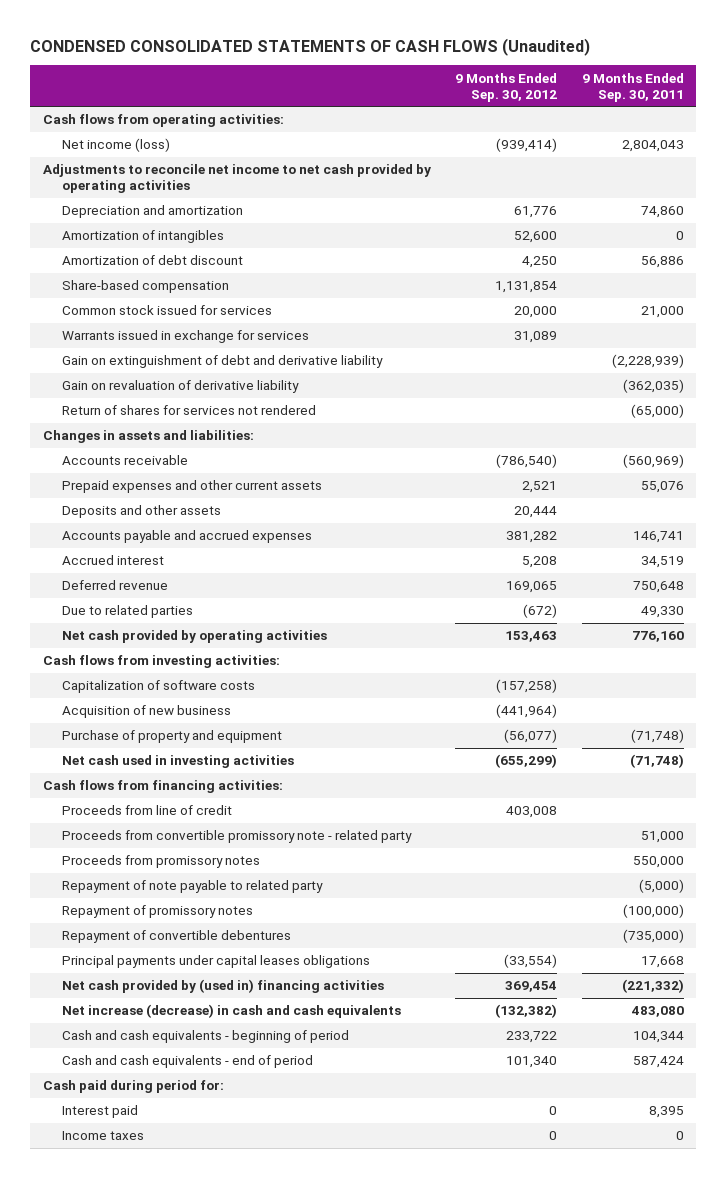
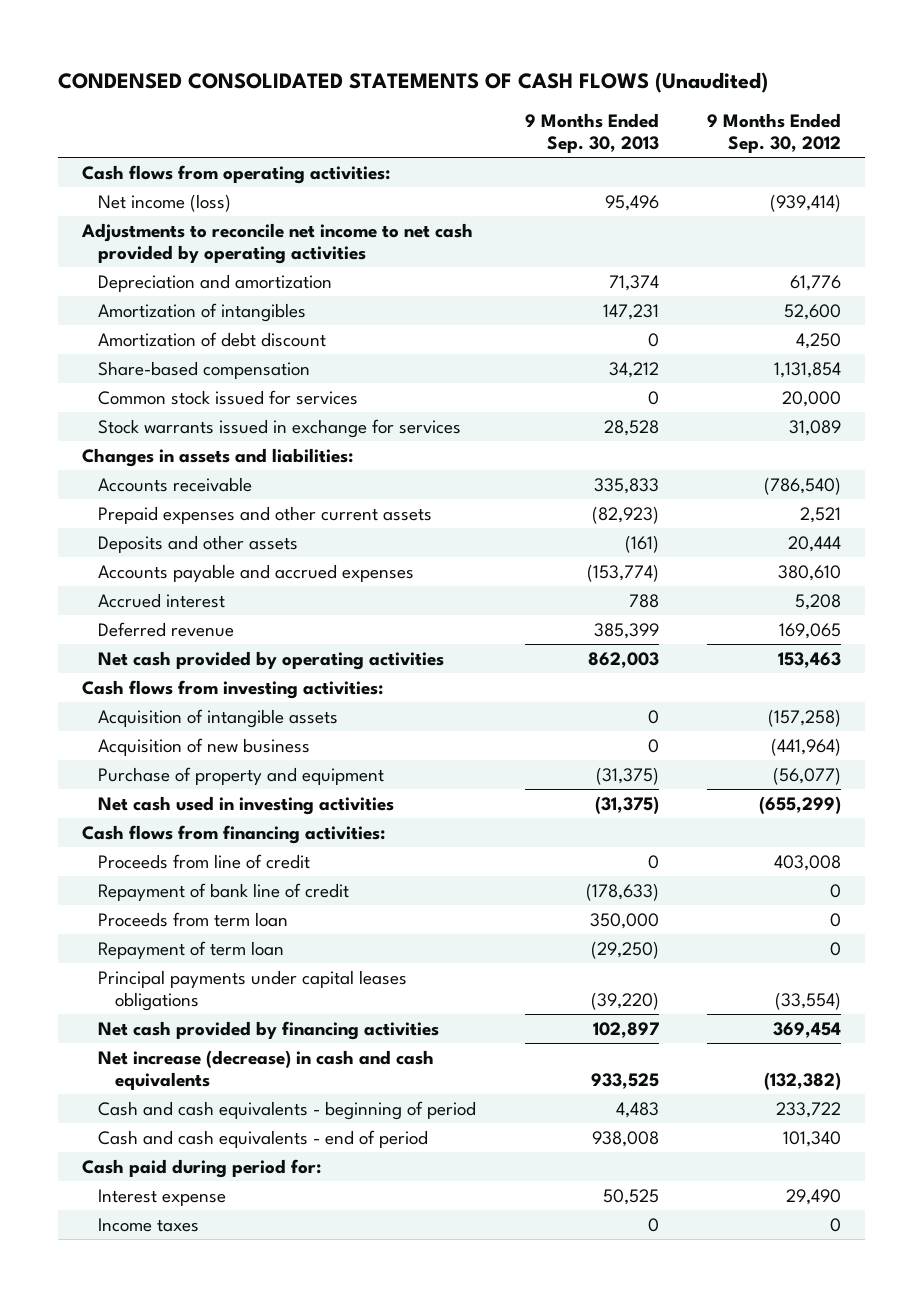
- | 9 Months Ended Sep. 30, 2012 | 9 Months Ended Sep. 30, 2011
+ | 9 Months Ended Sep. 30, 2013 | 9 Months Ended Sep. 30, 2012
- Warrants issued in exchange for services | 31,089 |
- Gain on extinguishment of debt and derivative liability | | (2,228,939)
- Gain on revaluation of derivative liability | | (362,035)
- Return of shares for services not rendered | | (65,000)
+ Stock warrants issued in exchange for services | 28,528 | 31,089
- Accounts payable and accrued expenses | 381,282 | 146,741
+ Accounts payable and accrued expenses | (153,774) | 380,610
- Due to related parties | (672) | 49,330
- Capitalization of software costs | (157,258) |
+ Acquisition of intangible assets | 0 | (157,258)
- Proceeds from convertible promissory note - related party | | 51,000
- Proceeds from promissory notes | | 550,000
- Repayment of note payable to related party | | (5,000)
- Repayment of promissory notes | | (100,000)
- Repayment of convertible debentures | | (735,000)
+ Repayment of bank line of credit | (178,633) | 0
+ Proceeds from term loan | 350,000 | 0
+ Repayment of term loan | (29,250) | 0
- Net cash provided by (used in) financing activities | 369,454 | (221,332)
+ Net cash provided by financing activities | 102,897 | 369,454
- Interest paid | 0 | 8,395
+ Interest expense | 50,525 | 29,490

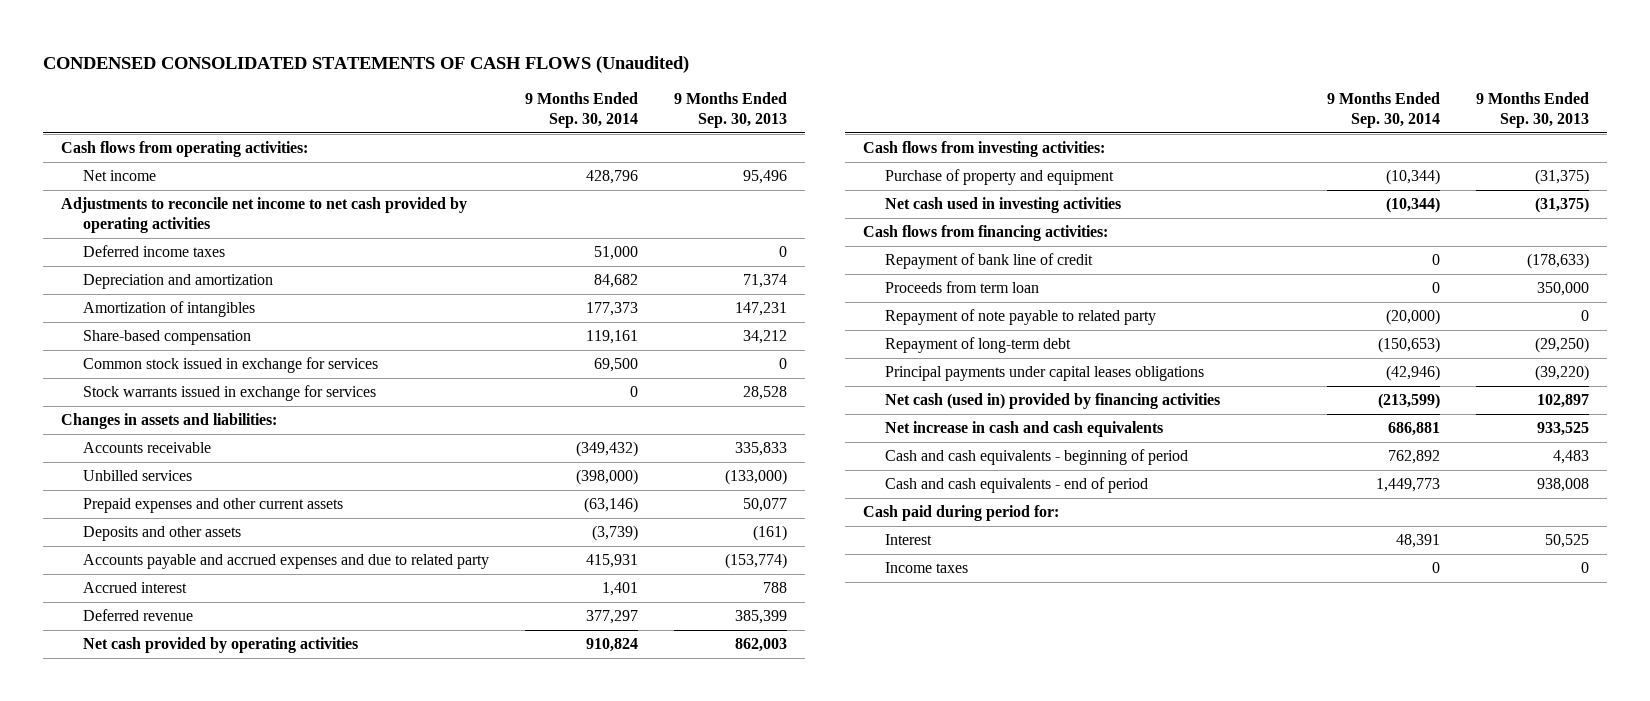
- | 9 Months Ended Sep. 30, 2013 | 9 Months Ended Sep. 30, 2012
+ | 9 Months Ended Sep. 30, 2014 | 9 Months Ended Sep. 30, 2013
- Net income (loss) | 95,496 | (939,414)
+ Net income | 428,796 | 95,496
+ Deferred income taxes | 51,000 | 0
- Amortization of debt discount | 0 | 4,250
- Common stock issued for services | 0 | 20,000
+ Common stock issued in exchange for services | 69,500 | 0
- Prepaid expenses and other current assets | (82,923) | 2,521
+ Unbilled services | (398,000) | (133,000)
+ Prepaid expenses and other current assets | (63,146) | 50,077
- Accounts payable and accrued expenses | (153,774) | 380,610
+ Accounts payable and accrued expenses and due to related party | 415,931 | (153,774)
- Acquisition of intangible assets | 0 | (157,258)
- Acquisition of new business | 0 | (441,964)
- Proceeds from line of credit | 0 | 403,008
- Repayment of term loan | (29,250) | 0
+ Repayment of note payable to related party | (20,000) | 0
+ Repayment of long-term debt | (150,653) | (29,250)
- Net cash provided by financing activities | 102,897 | 369,454
- Net increase (decrease) in cash and cash equivalents | 933,525 | (132,382)
+ Net cash (used in) provided by financing activities | (213,599) | 102,897
+ Net increase in cash and cash equivalents | 686,881 | 933,525
- Interest expense | 50,525 | 29,490
+ Interest | 48,391 | 50,525

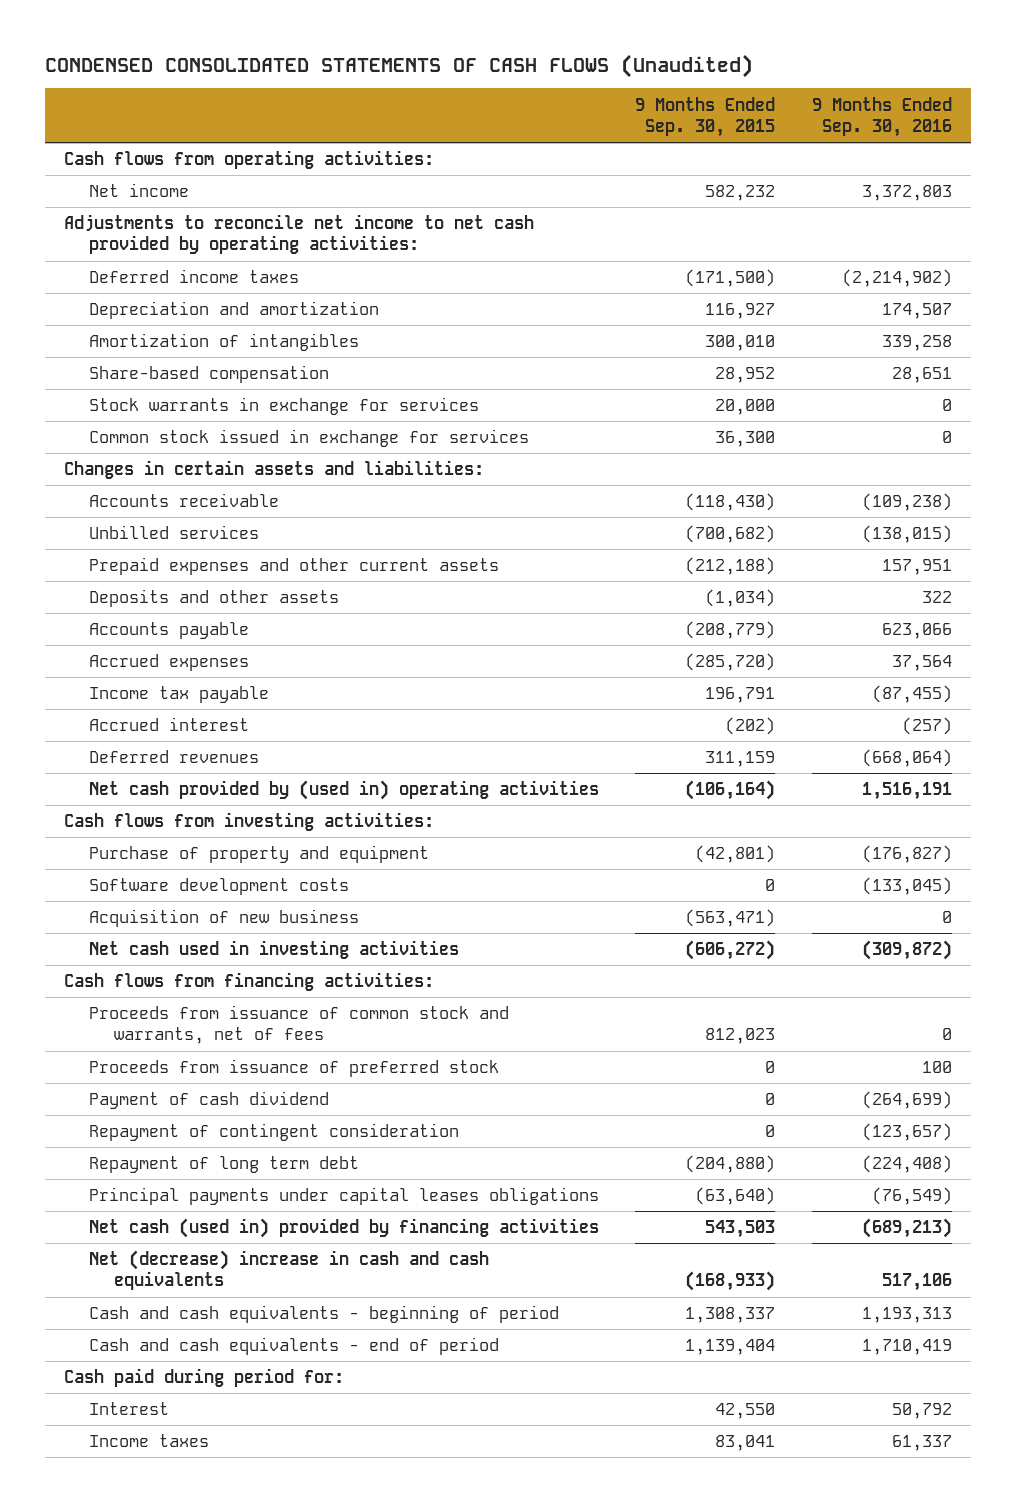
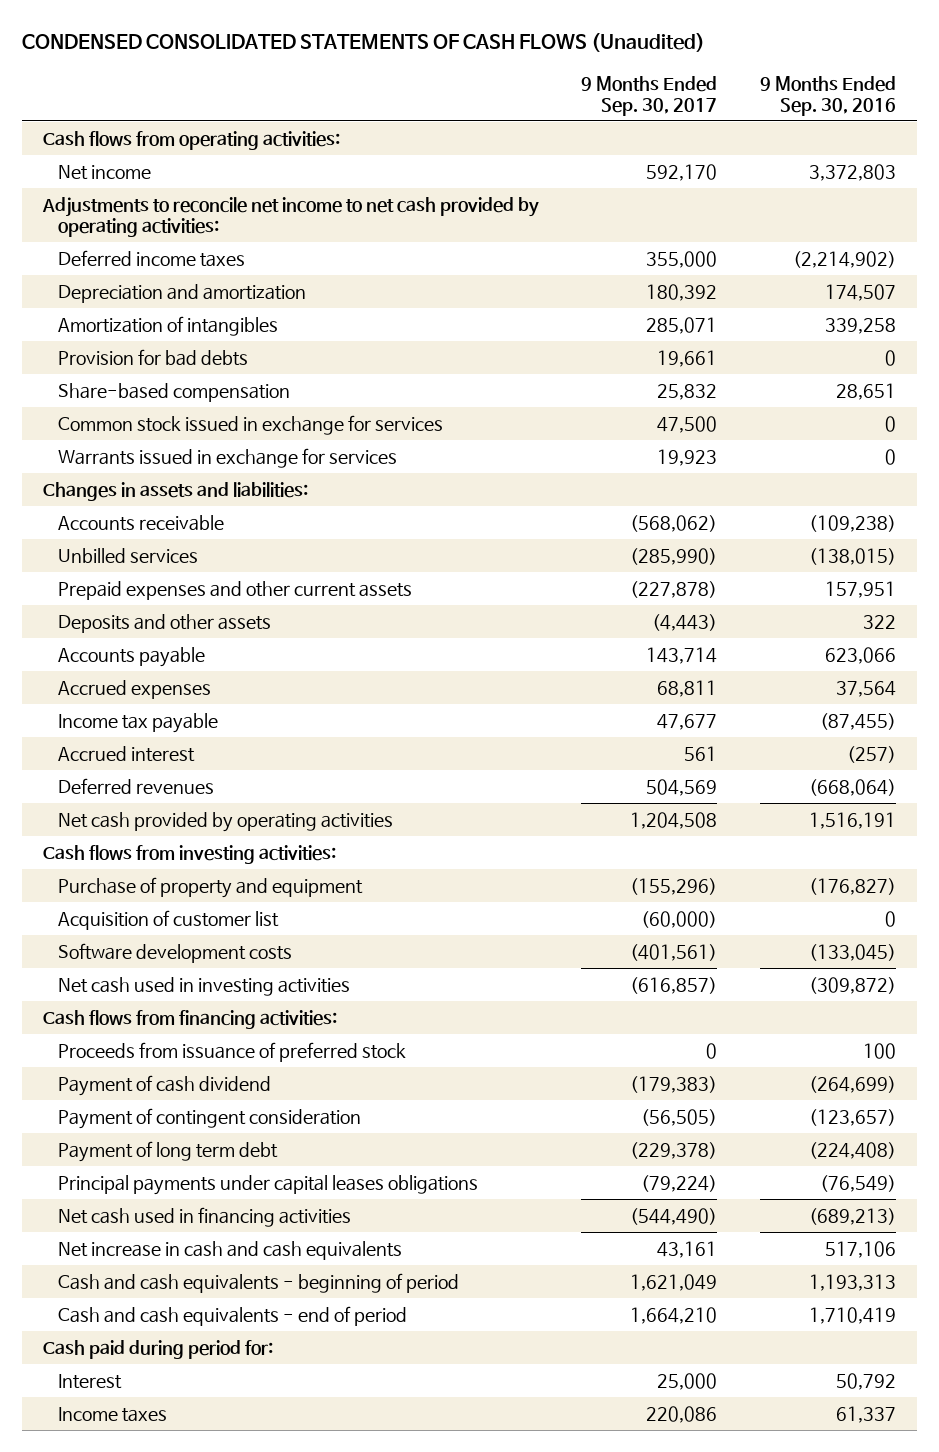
- | 9 Months Ended Sep. 30, 2015 | 9 Months Ended Sep. 30, 2016
+ | 9 Months Ended Sep. 30, 2017 | 9 Months Ended Sep. 30, 2016
+ Provision for bad debts | 19,661 | 0
- Stock warrants in exchange for services | 20,000 | 0
- Changes in certain assets and liabilities:
+ Warrants issued in exchange for services | 19,923 | 0
+ Changes in assets and liabilities:
- Net cash provided by (used in) operating activities | (106,164) | 1,516,191
+ Net cash provided by operating activities | 1,204,508 | 1,516,191
+ Acquisition of customer list | (60,000) | 0
- Acquisition of new business | (563,471) | 0
- Proceeds from issuance of common stock and warrants, net of fees | 812,023 | 0
- Repayment of contingent consideration | 0 | (123,657)
- Repayment of long term debt | (204,880) | (224,408)
+ Payment of contingent consideration | (56,505) | (123,657)
+ Payment of long term debt | (229,378) | (224,408)
- Net cash (used in) provided by financing activities | 543,503 | (689,213)
- Net (decrease) increase in cash and cash equivalents | (168,933) | 517,106
+ Net cash used in financing activities | (544,490) | (689,213)
+ Net increase in cash and cash equivalents | 43,161 | 517,106

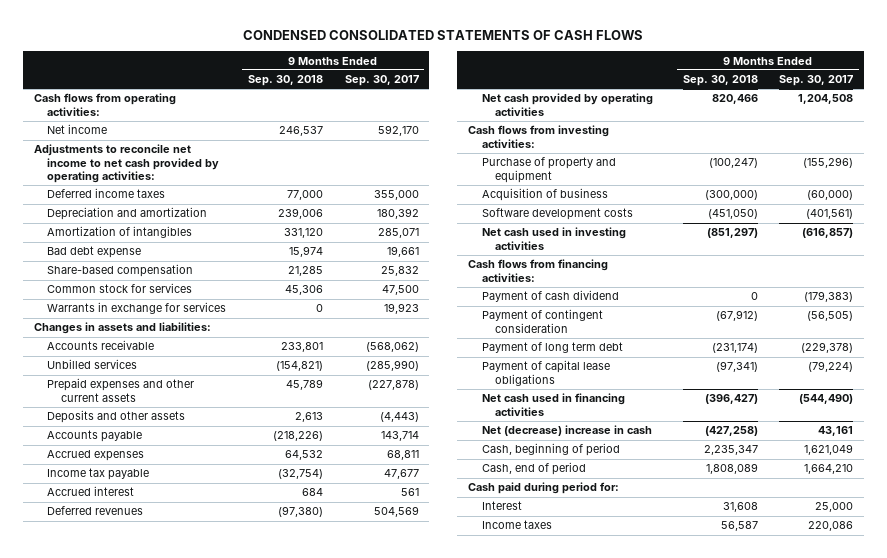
- CONDENSED CONSOLIDATED STATEMENTS OF CASH FLOWS (Unaudited)
+ CONDENSED CONSOLIDATED STATEMENTS OF CASH FLOWS
- | 9 Months Ended Sep. 30, 2017 | 9 Months Ended Sep. 30, 2016
+ | 9 Months Ended Sep. 30, 2018 | 9 Months Ended Sep. 30, 2017
- Provision for bad debts | 19,661 | 0
+ Bad debt expense | 15,974 | 19,661
- Common stock issued in exchange for services | 47,500 | 0
- Warrants issued in exchange for services | 19,923 | 0
+ Common stock for services | 45,306 | 47,500
+ Warrants in exchange for services | 0 | 19,923
- Acquisition of customer list | (60,000) | 0
+ Acquisition of business | (300,000) | (60,000)
- Proceeds from issuance of preferred stock | 0 | 100
- Principal payments under capital leases obligations | (79,224) | (76,549)
+ Payment of capital lease obligations | (97,341) | (79,224)
- Net increase in cash and cash equivalents | 43,161 | 517,106
- Cash and cash equivalents - beginning of period | 1,621,049 | 1,193,313
- Cash and cash equivalents - end of period | 1,664,210 | 1,710,419
+ Net (decrease) increase in cash | (427,258) | 43,161
+ Cash, beginning of period | 2,235,347 | 1,621,049
+ Cash, end of period | 1,808,089 | 1,664,210

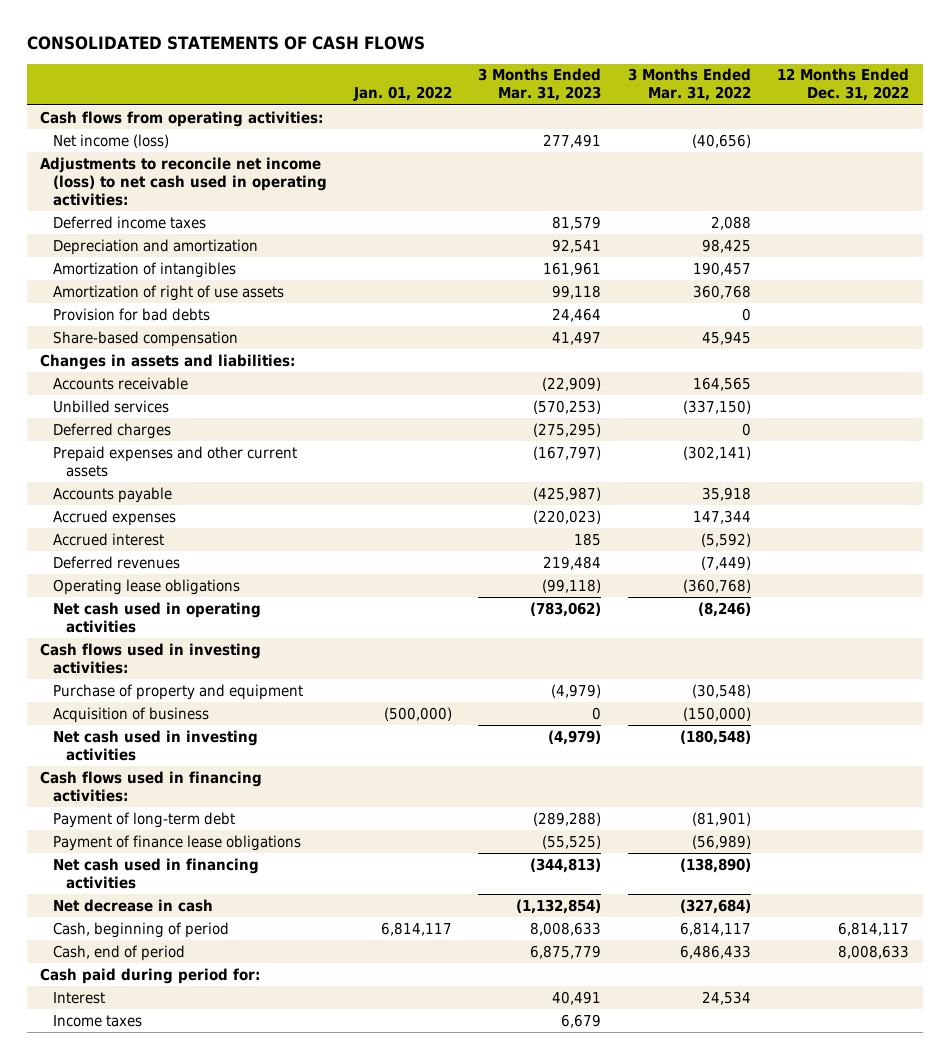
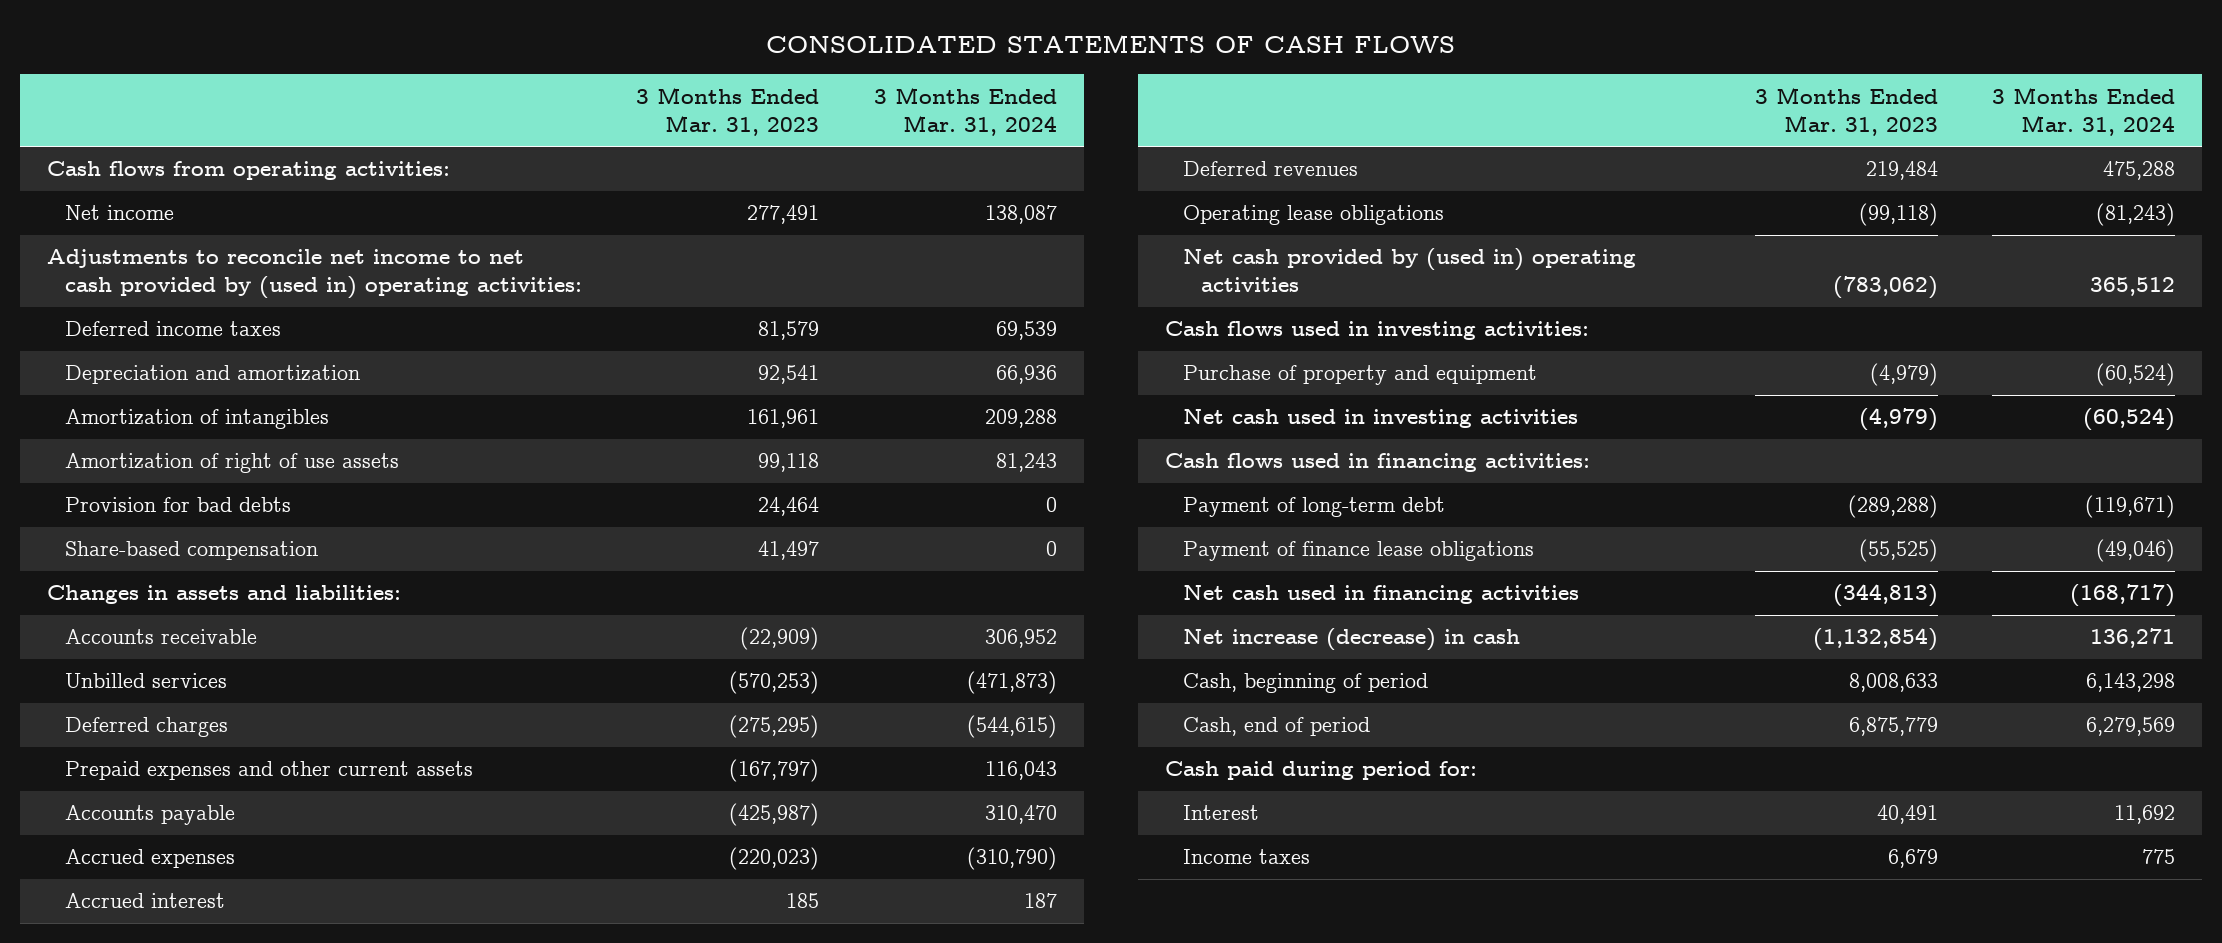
- | Jan. 01, 2022 | 3 Months Ended Mar. 31, 2023 | 3 Months Ended Mar. 31, 2022 | 12 Months Ended Dec. 31, 2022
+ | 3 Months Ended Mar. 31, 2023 | 3 Months Ended Mar. 31, 2024
- Net income (loss) | | 277,491 | (40,656) |
- Adjustments to reconcile net income (loss) to net cash used in operating activities:
+ Net income | 277,491 | 138,087
+ Adjustments to reconcile net income to net cash provided by (used in) operating activities:
- Net cash used in operating activities | | (783,062) | (8,246) |
+ Net cash provided by (used in) operating activities | (783,062) | 365,512
- Acquisition of business | (500,000) | 0 | (150,000) |
- Net decrease in cash | | (1,132,854) | (327,684) |
+ Net increase (decrease) in cash | (1,132,854) | 136,271

